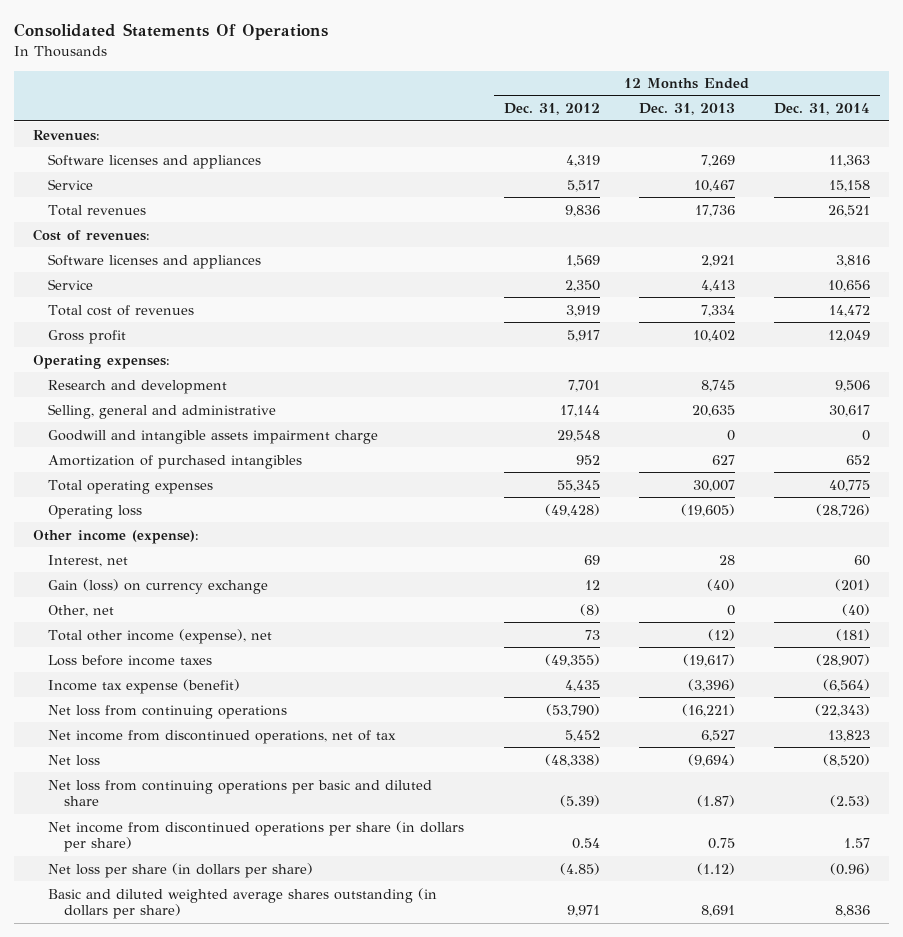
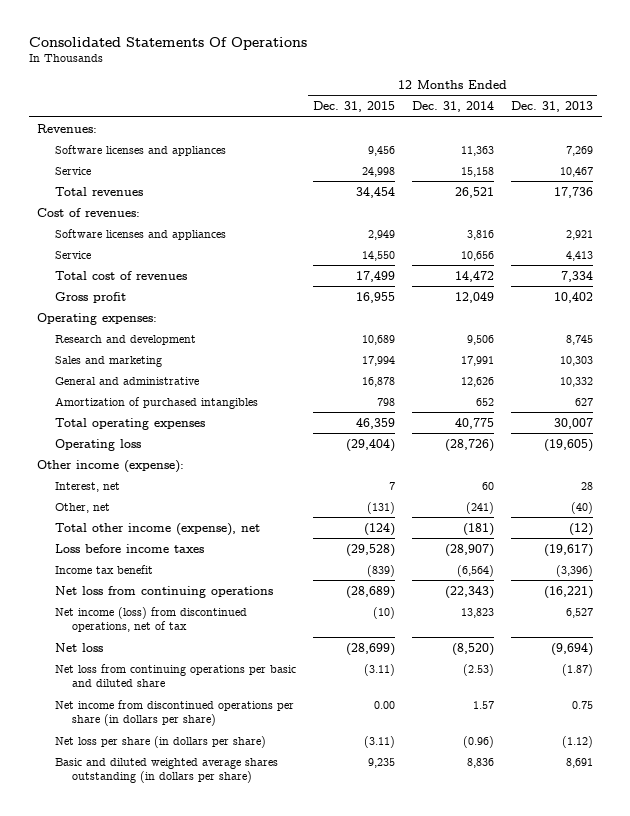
- | 12 Months Ended Dec. 31, 2012 | 12 Months Ended Dec. 31, 2013 | 12 Months Ended Dec. 31, 2014
+ | 12 Months Ended Dec. 31, 2015 | 12 Months Ended Dec. 31, 2014 | 12 Months Ended Dec. 31, 2013
- Selling, general and administrative | 17,144 | 20,635 | 30,617
- Goodwill and intangible assets impairment charge | 29,548 | 0 | 0
+ Sales and marketing | 17,994 | 17,991 | 10,303
+ General and administrative | 16,878 | 12,626 | 10,332
- Gain (loss) on currency exchange | 12 | (40) | (201)
- Other, net | (8) | 0 | (40)
+ Other, net | (131) | (241) | (40)
- Income tax expense (benefit) | 4,435 | (3,396) | (6,564)
+ Income tax benefit | (839) | (6,564) | (3,396)
- Net income from discontinued operations, net of tax | 5,452 | 6,527 | 13,823
+ Net income (loss) from discontinued operations, net of tax | (10) | 13,823 | 6,527

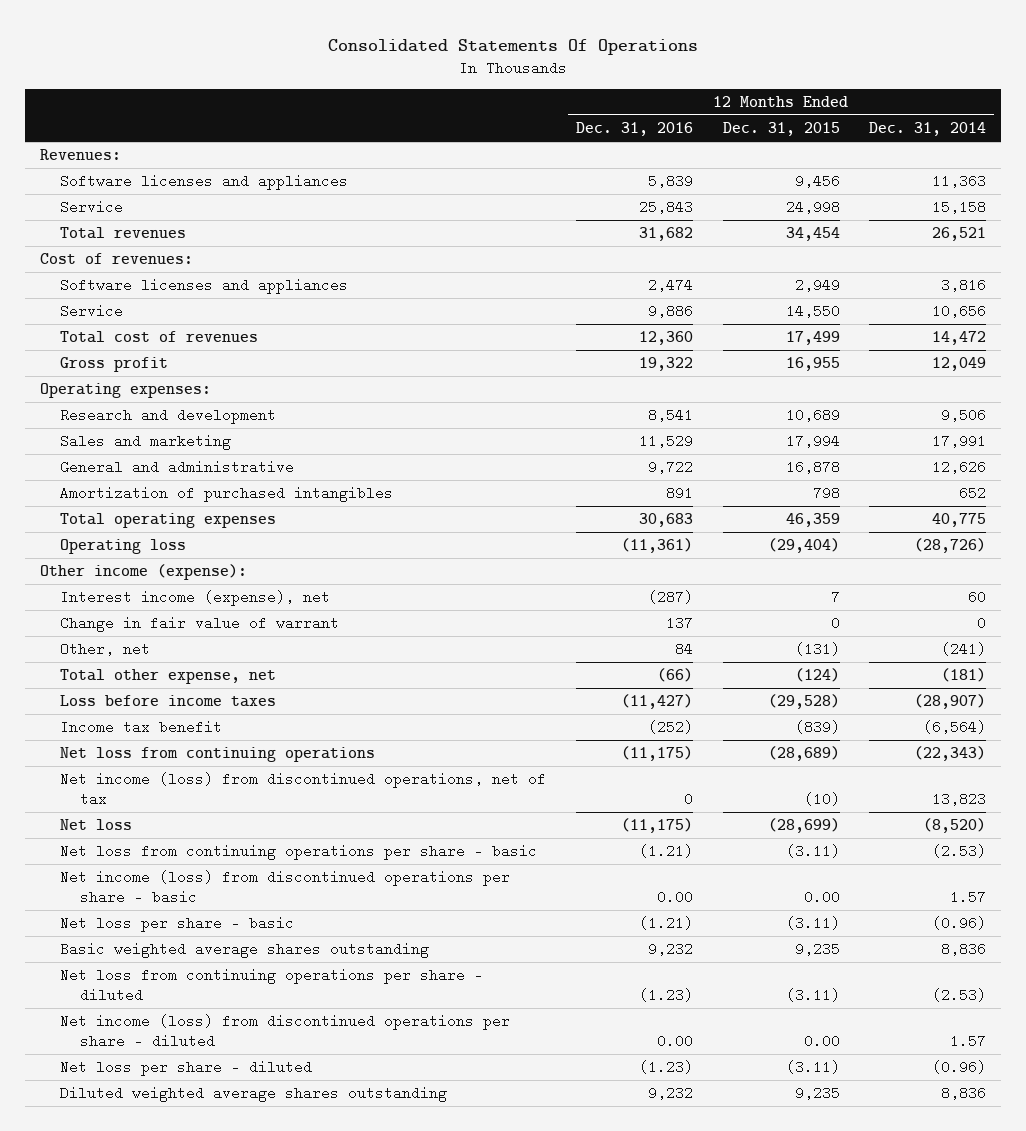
- | 12 Months Ended Dec. 31, 2015 | 12 Months Ended Dec. 31, 2014 | 12 Months Ended Dec. 31, 2013
+ | 12 Months Ended Dec. 31, 2016 | 12 Months Ended Dec. 31, 2015 | 12 Months Ended Dec. 31, 2014
- Interest, net | 7 | 60 | 28
+ Interest income (expense), net | (287) | 7 | 60
+ Change in fair value of warrant | 137 | 0 | 0
- Total other income (expense), net | (124) | (181) | (12)
+ Total other expense, net | (66) | (124) | (181)
- Net loss from continuing operations per basic and diluted share | (3.11) | (2.53) | (1.87)
- Net income from discontinued operations per share (in dollars per share) | 0.00 | 1.57 | 0.75
- Net loss per share (in dollars per share) | (3.11) | (0.96) | (1.12)
- Basic and diluted weighted average shares outstanding (in dollars per share) | 9,235 | 8,836 | 8,691
+ Net loss from continuing operations per share - basic | (1.21) | (3.11) | (2.53)
+ Net income (loss) from discontinued operations per share - basic | 0.00 | 0.00 | 1.57
+ Net loss per share - basic | (1.21) | (3.11) | (0.96)
+ Basic weighted average shares outstanding | 9,232 | 9,235 | 8,836
+ Net loss from continuing operations per share - diluted | (1.23) | (3.11) | (2.53)
+ Net income (loss) from discontinued operations per share - diluted | 0.00 | 0.00 | 1.57
+ Net loss per share - diluted | (1.23) | (3.11) | (0.96)
+ Diluted weighted average shares outstanding | 9,232 | 9,235 | 8,836

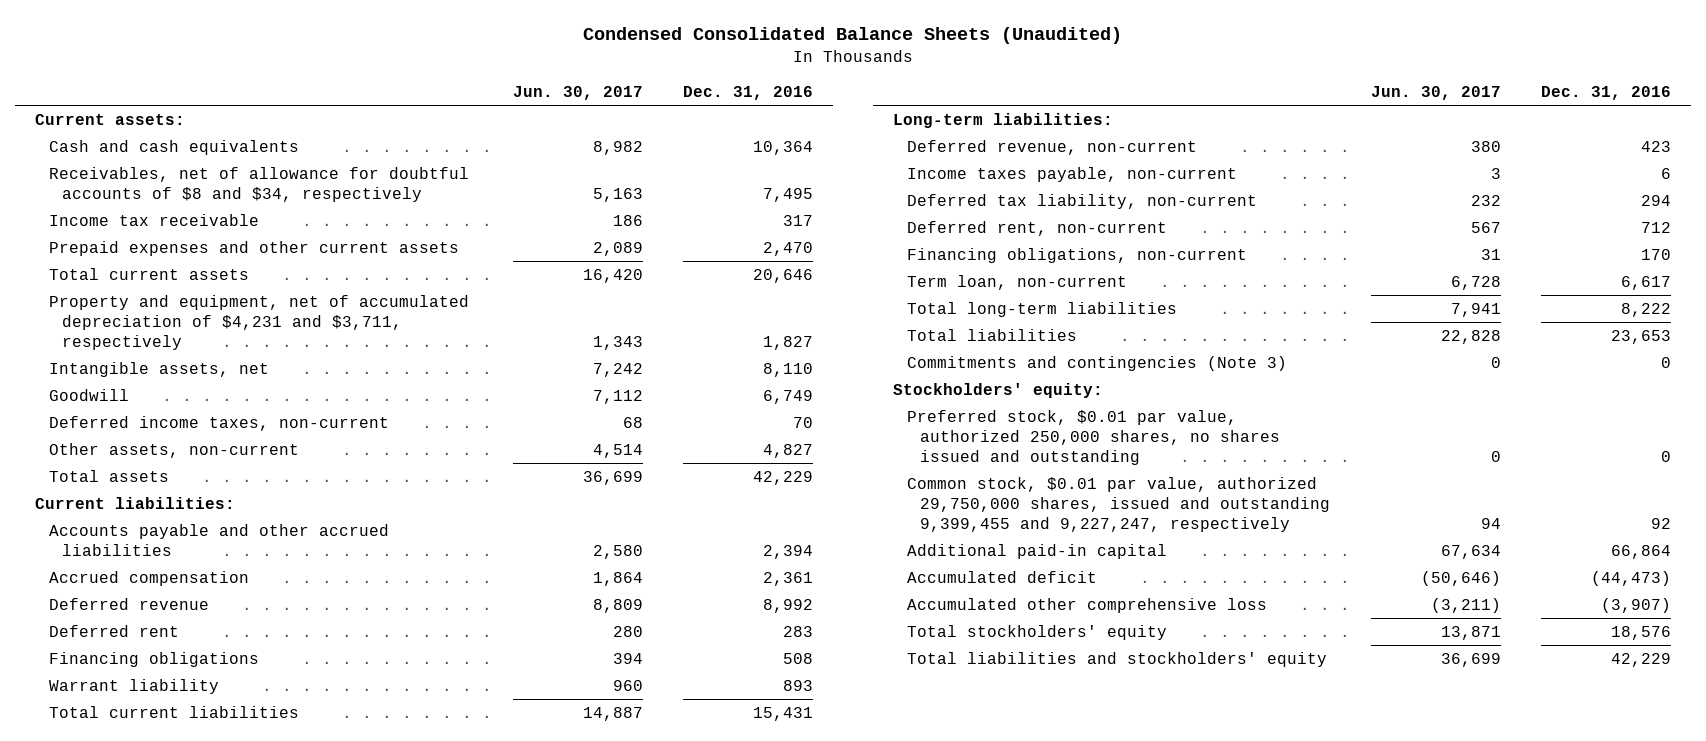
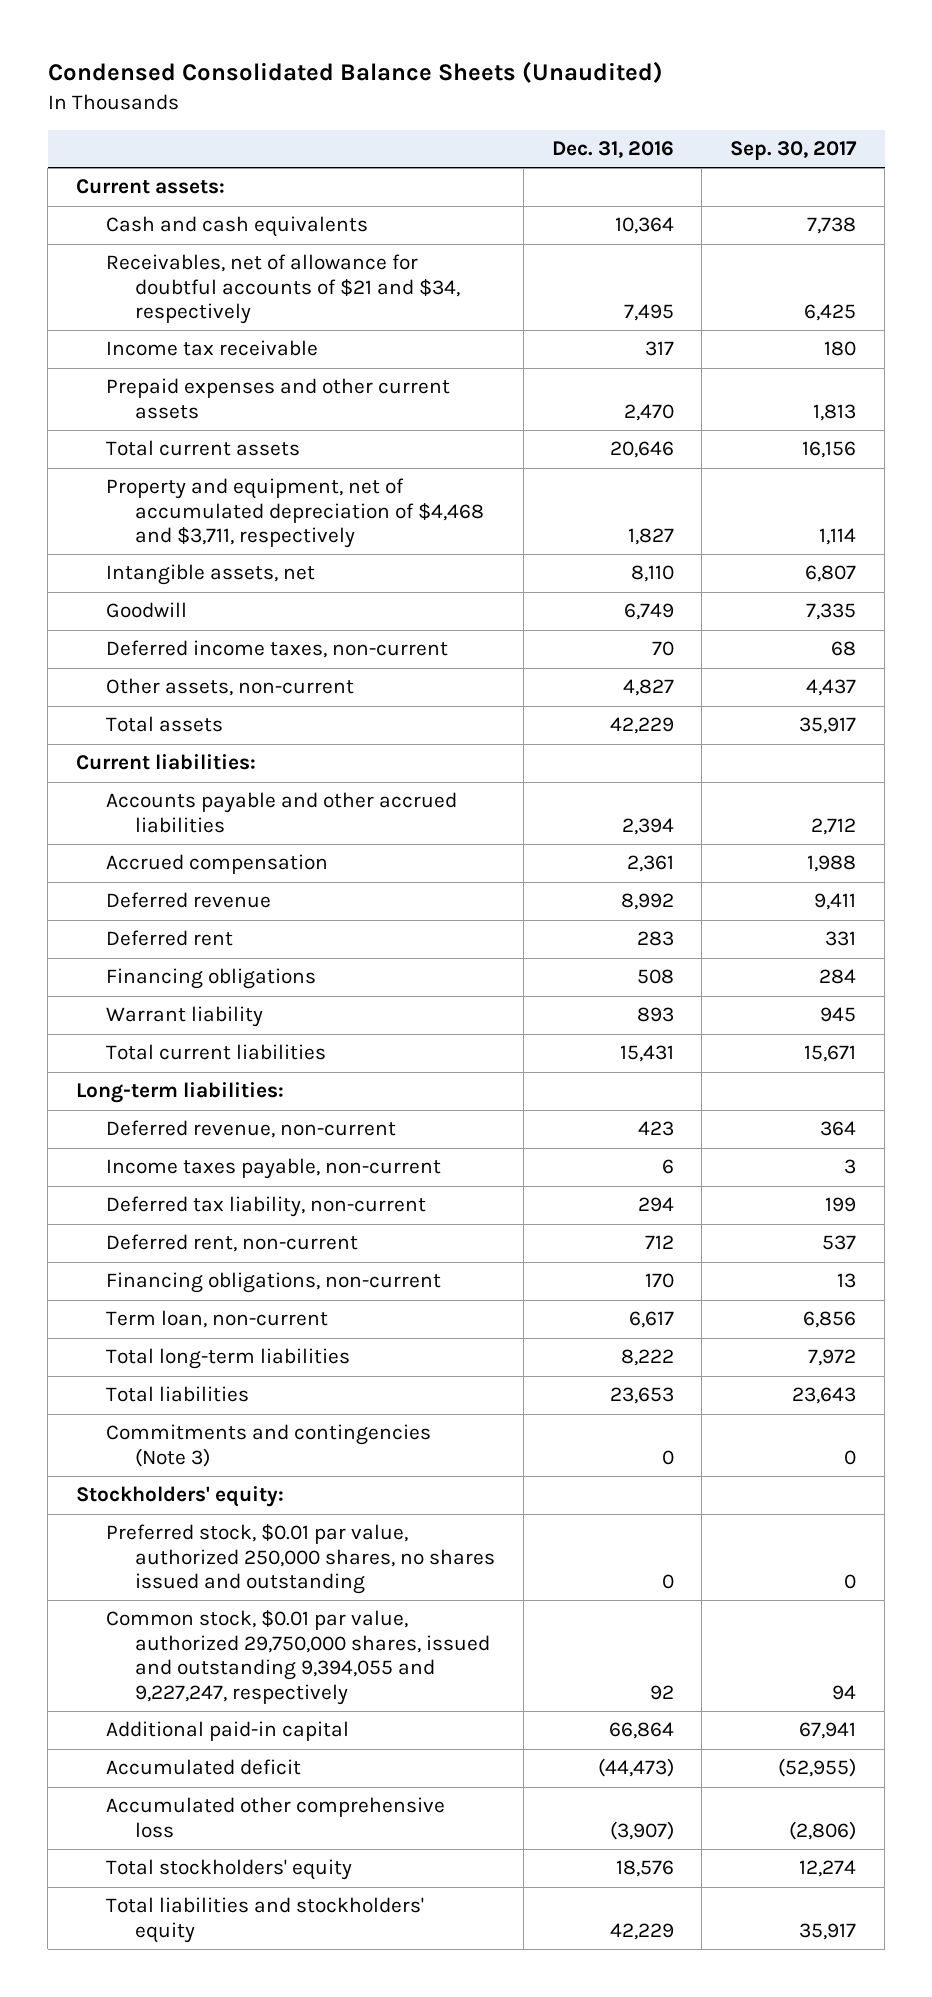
- | Jun. 30, 2017 | Dec. 31, 2016
+ | Dec. 31, 2016 | Sep. 30, 2017
- Receivables, net of allowance for doubtful accounts of $8 and $34, respectively | 5,163 | 7,495
+ Receivables, net of allowance for doubtful accounts of $21 and $34, respectively | 7,495 | 6,425
- Property and equipment, net of accumulated depreciation of $4,231 and $3,711, respectively | 1,343 | 1,827
+ Property and equipment, net of accumulated depreciation of $4,468 and $3,711, respectively | 1,827 | 1,114
- Common stock, $0.01 par value, authorized 29,750,000 shares, issued and outstanding 9,399,455 and 9,227,247, respectively | 94 | 92
+ Common stock, $0.01 par value, authorized 29,750,000 shares, issued and outstanding 9,394,055 and 9,227,247, respectively | 92 | 94

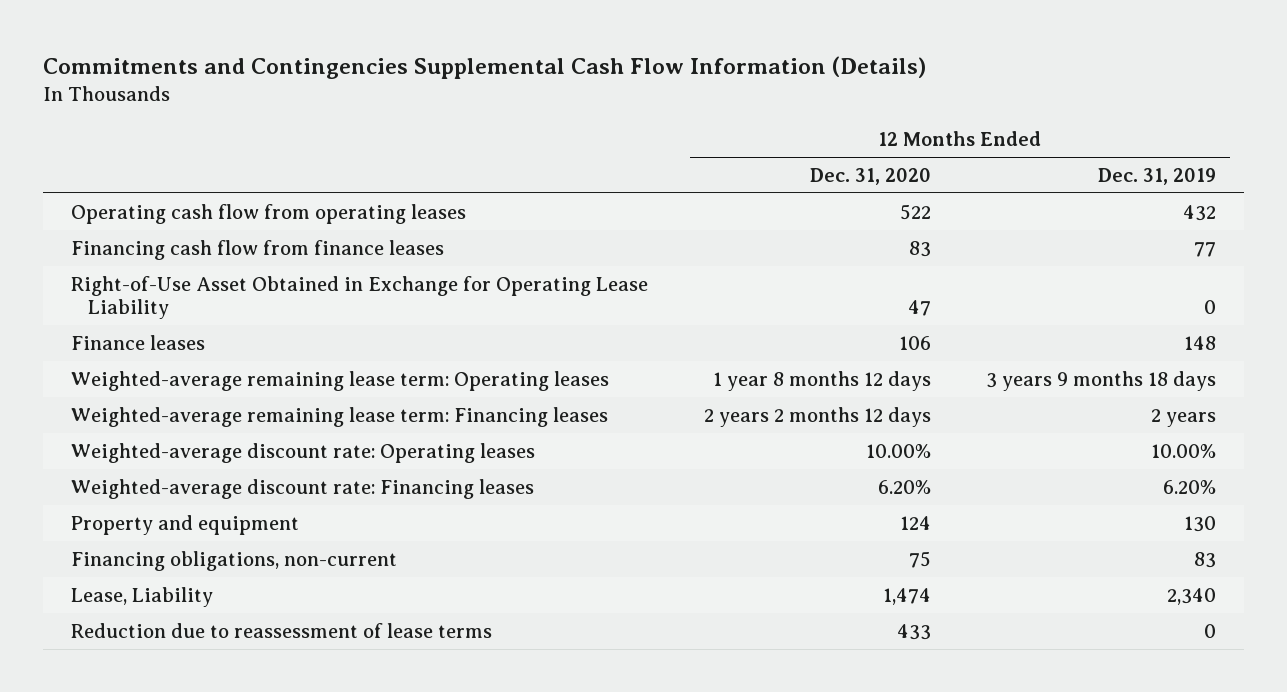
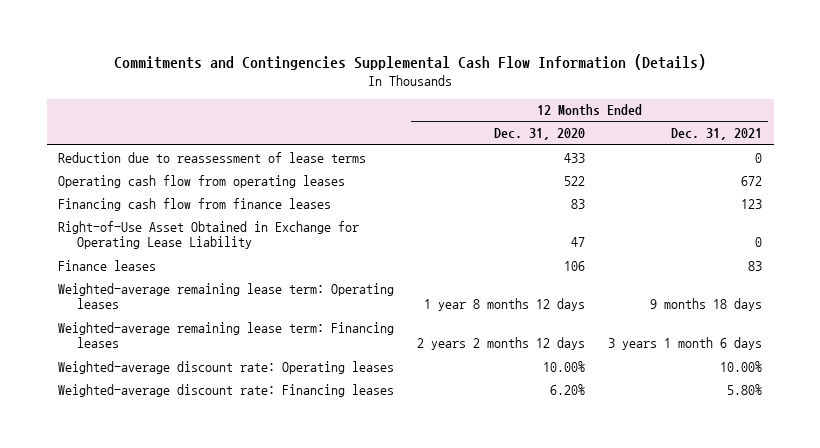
- | 12 Months Ended Dec. 31, 2020 | 12 Months Ended Dec. 31, 2019
+ | 12 Months Ended Dec. 31, 2020 | 12 Months Ended Dec. 31, 2021
moved up: Reduction due to reassessment of lease terms | 433 | 0
- Property and equipment | 124 | 130
- Financing obligations, non-current | 75 | 83
- Lease, Liability | 1,474 | 2,340

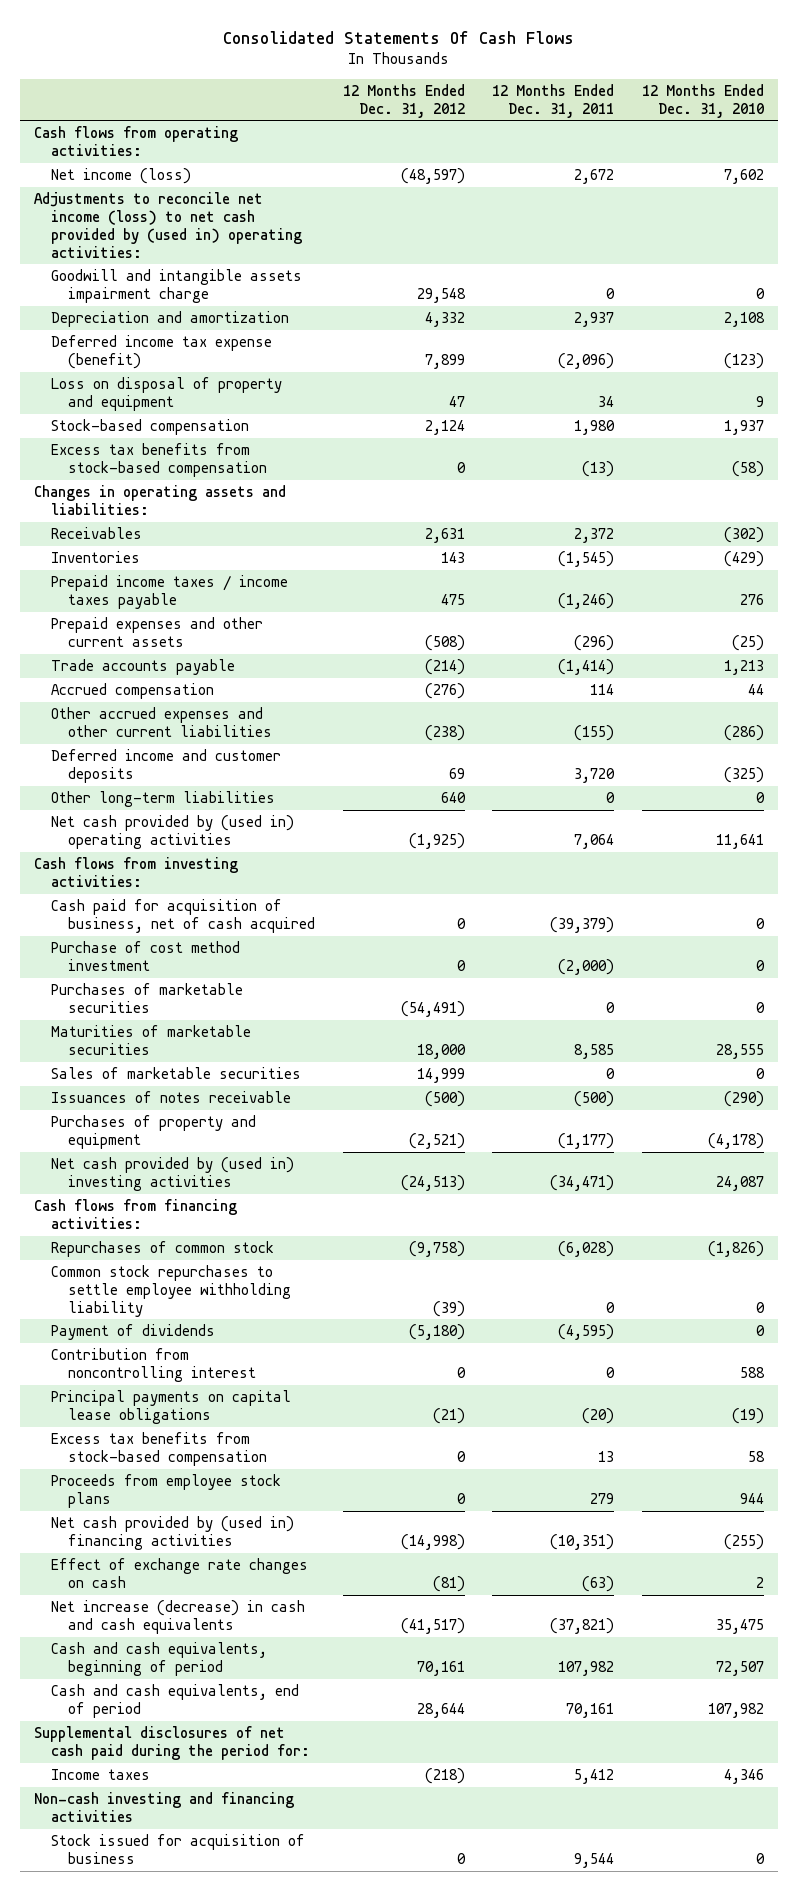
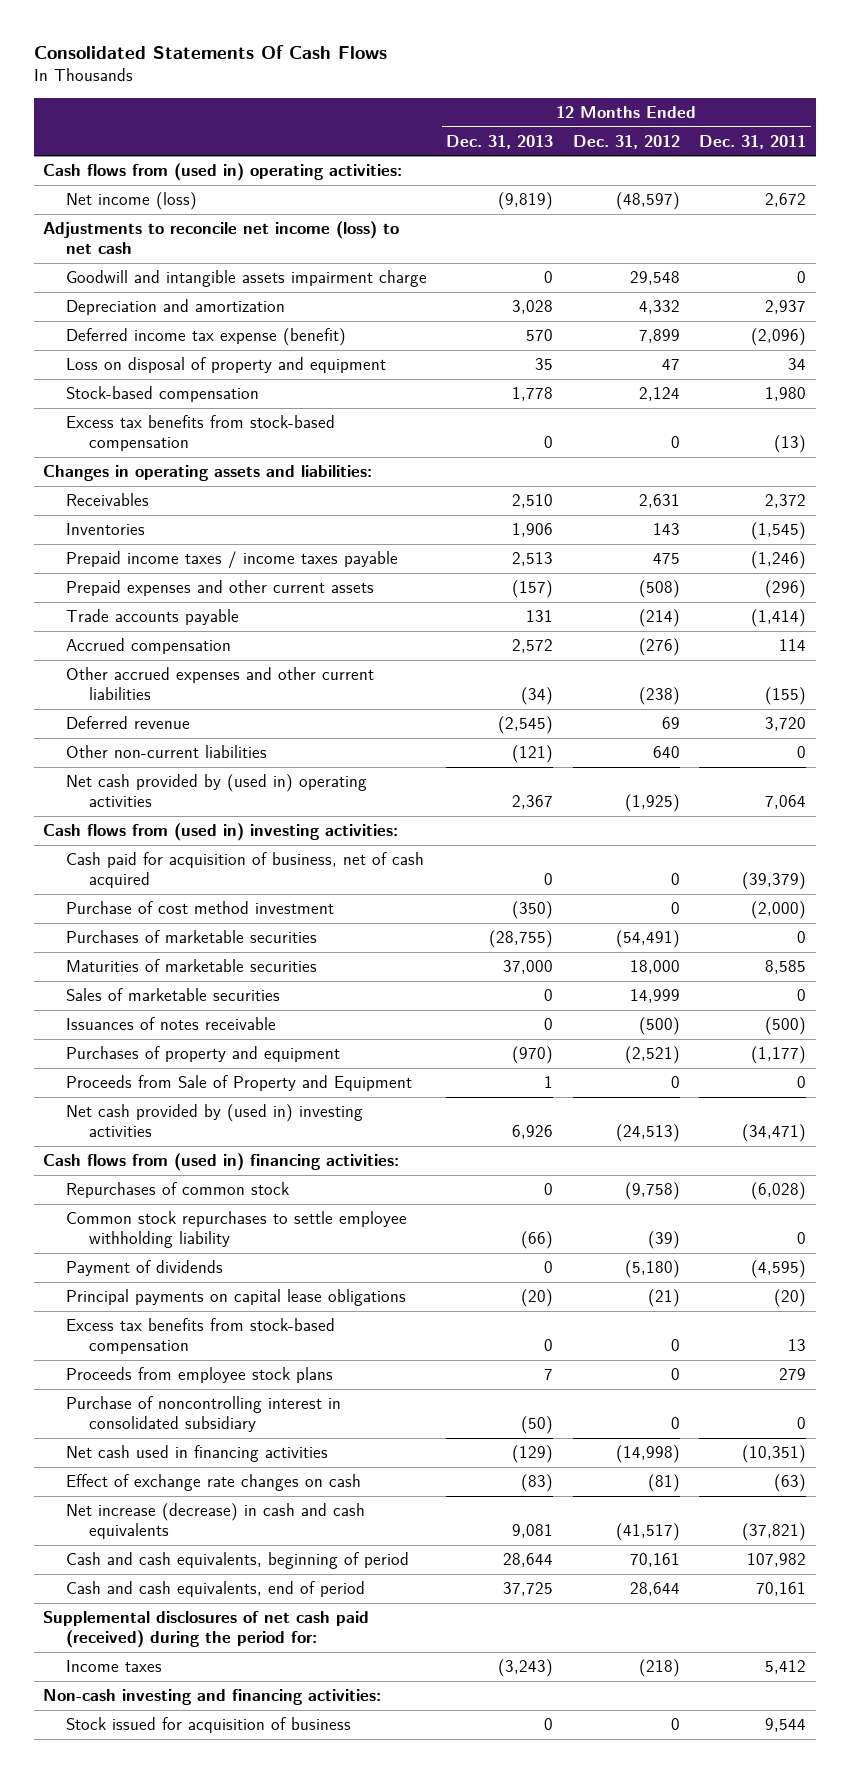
- | 12 Months Ended Dec. 31, 2012 | 12 Months Ended Dec. 31, 2011 | 12 Months Ended Dec. 31, 2010
+ | 12 Months Ended Dec. 31, 2013 | 12 Months Ended Dec. 31, 2012 | 12 Months Ended Dec. 31, 2011
- Cash flows from operating activities:
+ Cash flows from (used in) operating activities:
- Adjustments to reconcile net income (loss) to net cash provided by (used in) operating activities:
+ Adjustments to reconcile net income (loss) to net cash
- Deferred income and customer deposits | 69 | 3,720 | (325)
- Other long-term liabilities | 640 | 0 | 0
+ Deferred revenue | (2,545) | 69 | 3,720
+ Other non-current liabilities | (121) | 640 | 0
- Cash flows from investing activities:
+ Cash flows from (used in) investing activities:
+ Proceeds from Sale of Property and Equipment | 1 | 0 | 0
- Cash flows from financing activities:
+ Cash flows from (used in) financing activities:
- Contribution from noncontrolling interest | 0 | 0 | 588
- Net cash provided by (used in) financing activities | (14,998) | (10,351) | (255)
+ Purchase of noncontrolling interest in consolidated subsidiary | (50) | 0 | 0
+ Net cash used in financing activities | (129) | (14,998) | (10,351)
- Supplemental disclosures of net cash paid during the period for:
+ Supplemental disclosures of net cash paid (received) during the period for:
- Non-cash investing and financing activities
+ Non-cash investing and financing activities:

